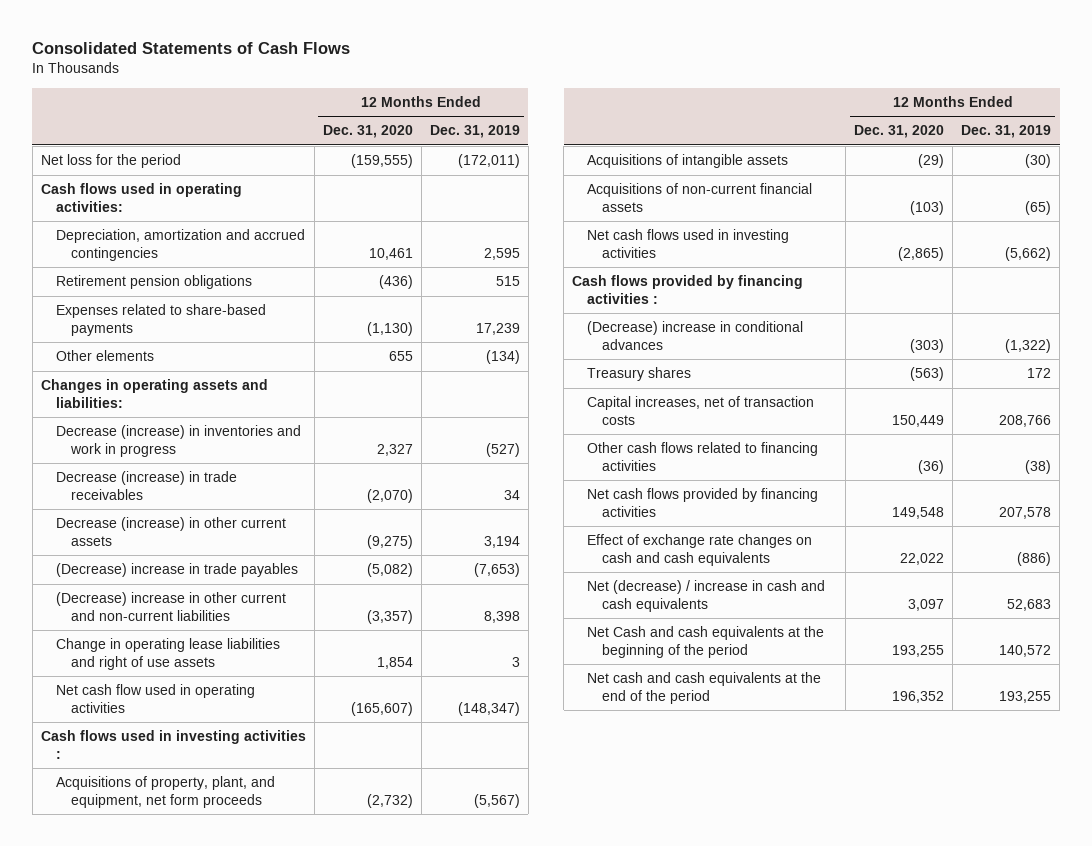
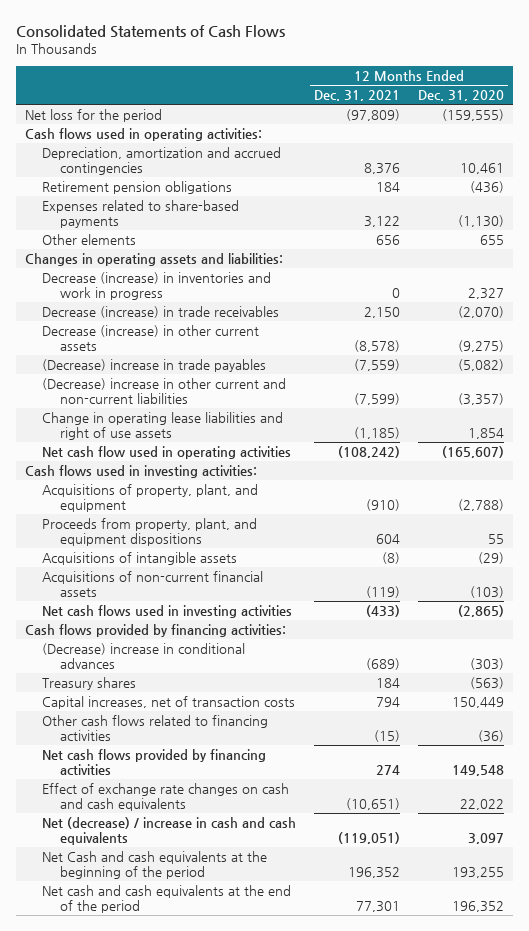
- | 12 Months Ended Dec. 31, 2020 | 12 Months Ended Dec. 31, 2019
+ | 12 Months Ended Dec. 31, 2021 | 12 Months Ended Dec. 31, 2020
- Cash flows used in investing activities :
- Acquisitions of property, plant, and equipment, net form proceeds | (2,732) | (5,567)
+ Cash flows used in investing activities:
+ Acquisitions of property, plant, and equipment | (910) | (2,788)
+ Proceeds from property, plant, and equipment dispositions | 604 | 55
- Cash flows provided by financing activities :
+ Cash flows provided by financing activities:

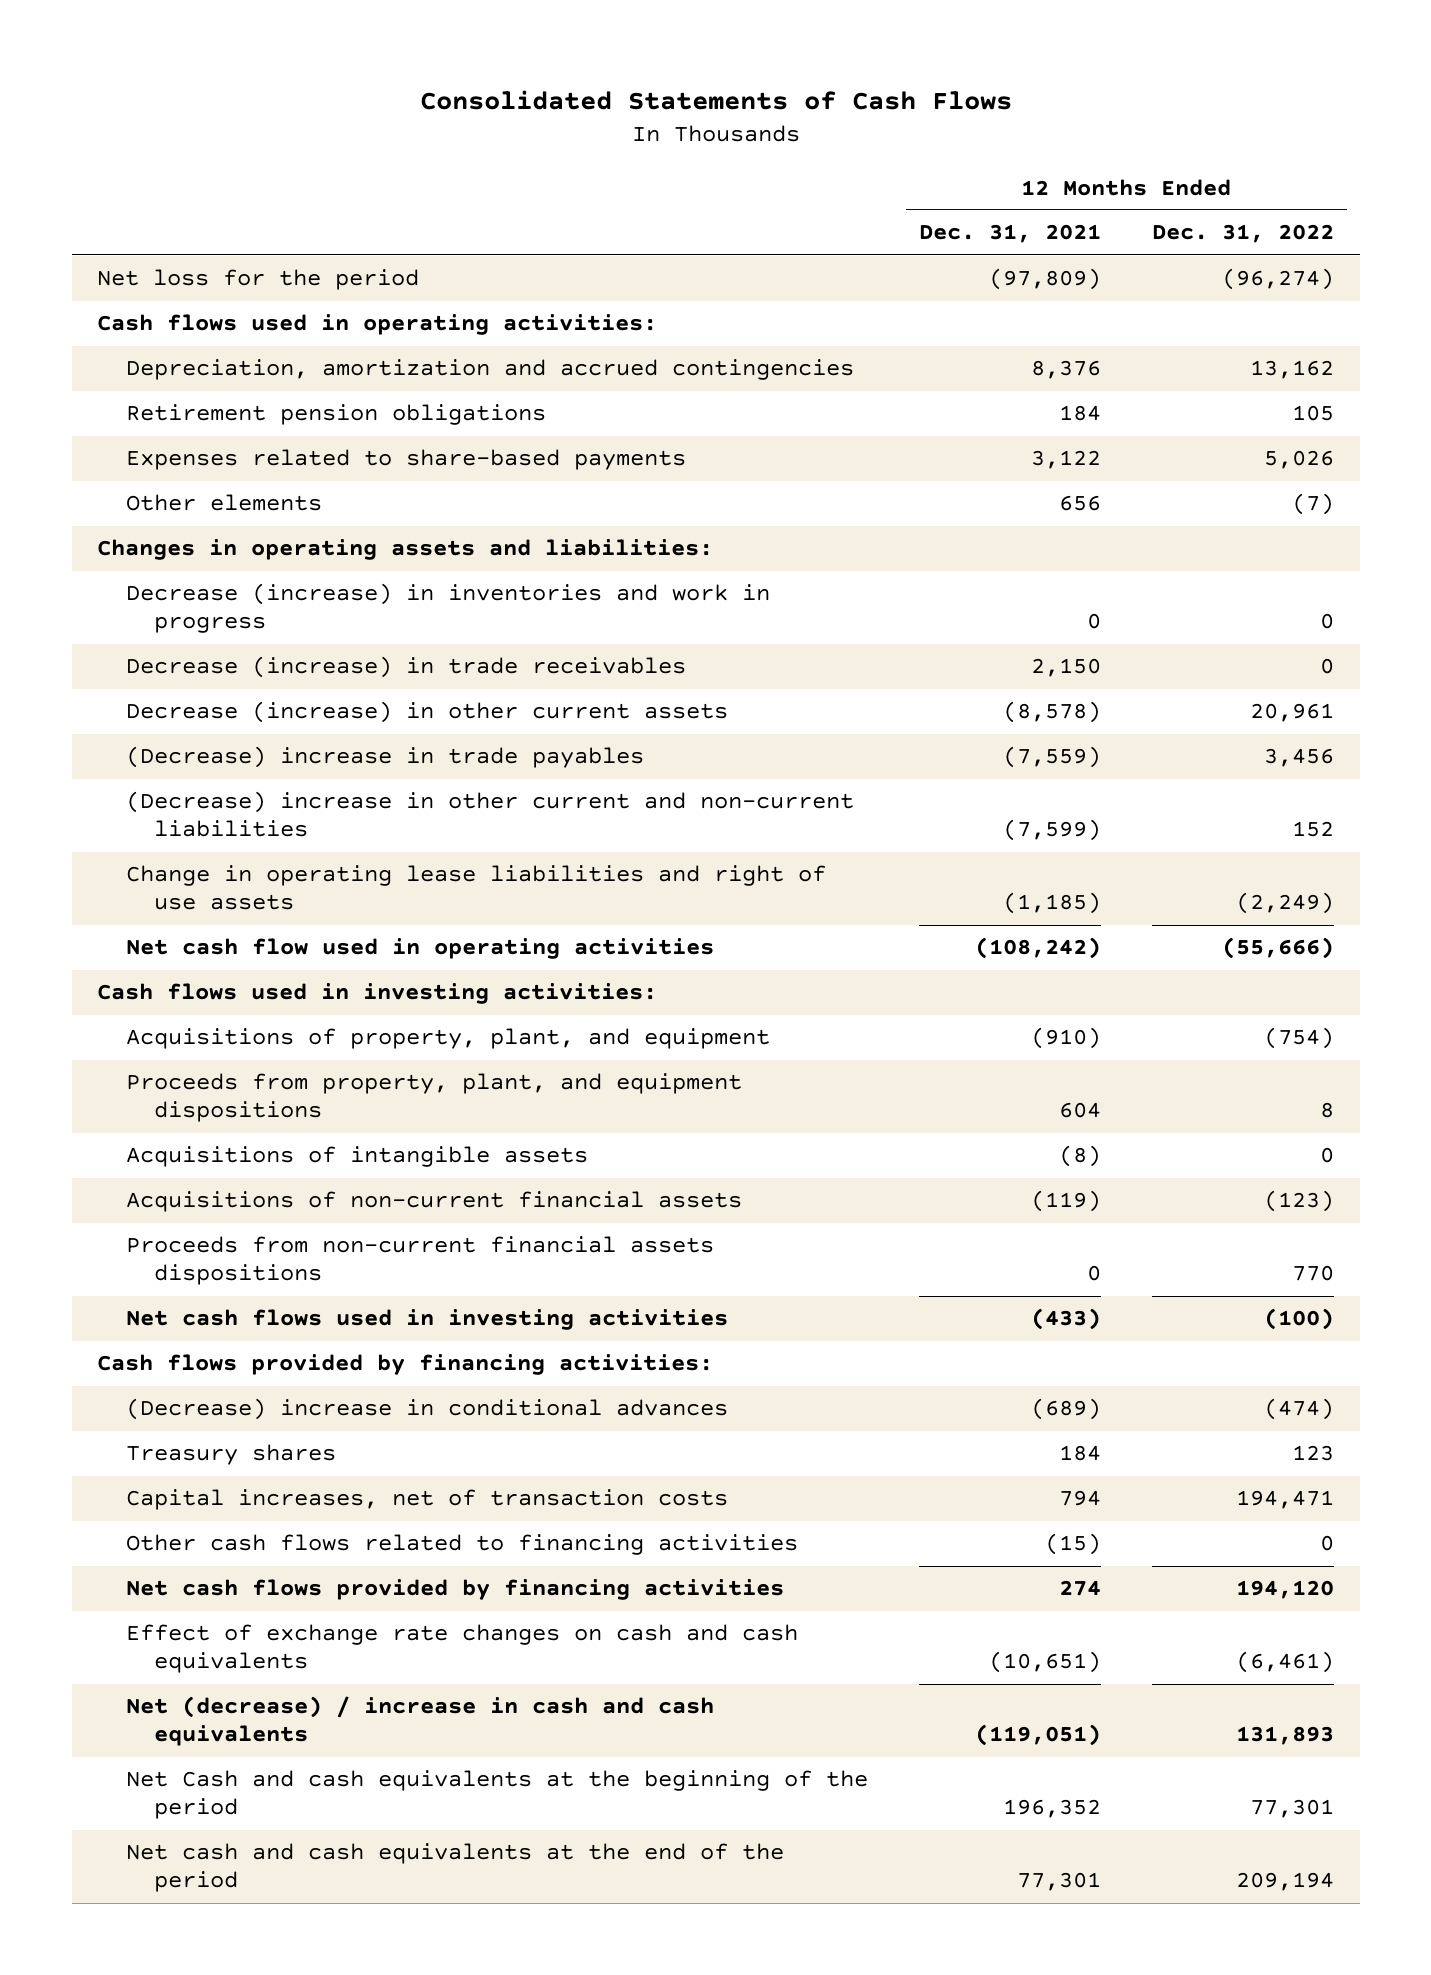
- | 12 Months Ended Dec. 31, 2021 | 12 Months Ended Dec. 31, 2020
+ | 12 Months Ended Dec. 31, 2021 | 12 Months Ended Dec. 31, 2022
+ Proceeds from non-current financial assets dispositions | 0 | 770

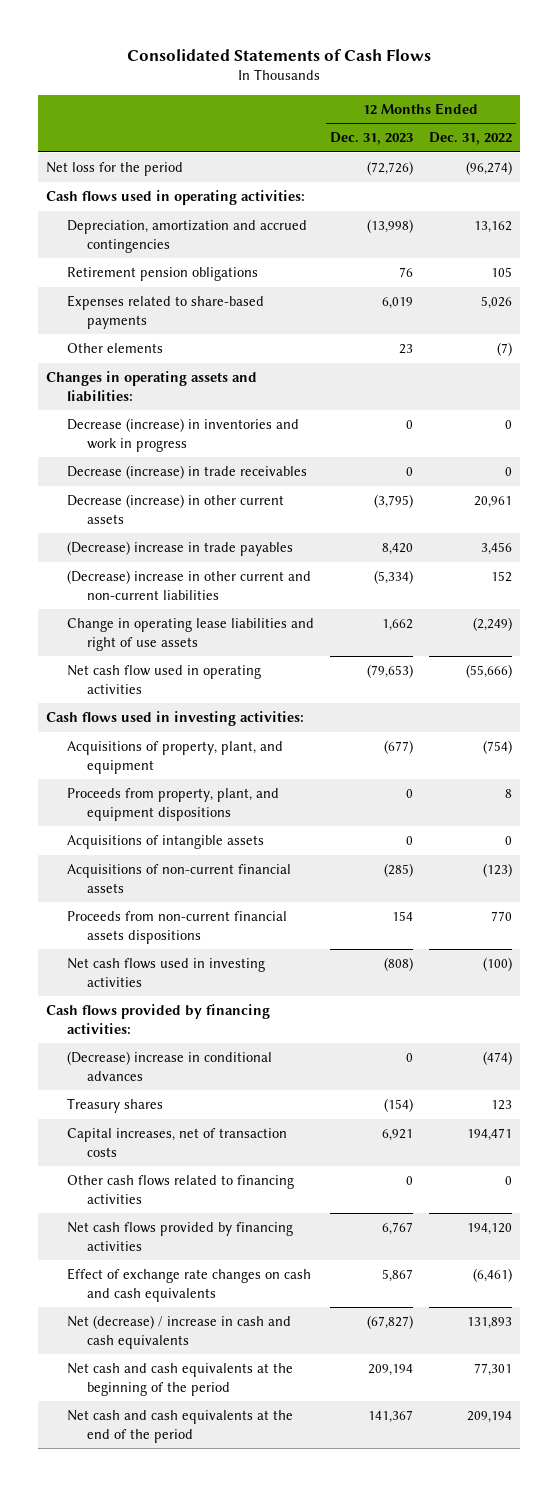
- | 12 Months Ended Dec. 31, 2021 | 12 Months Ended Dec. 31, 2022
+ | 12 Months Ended Dec. 31, 2023 | 12 Months Ended Dec. 31, 2022
- Net Cash and cash equivalents at the beginning of the period | 196,352 | 77,301
+ Net cash and cash equivalents at the beginning of the period | 209,194 | 77,301

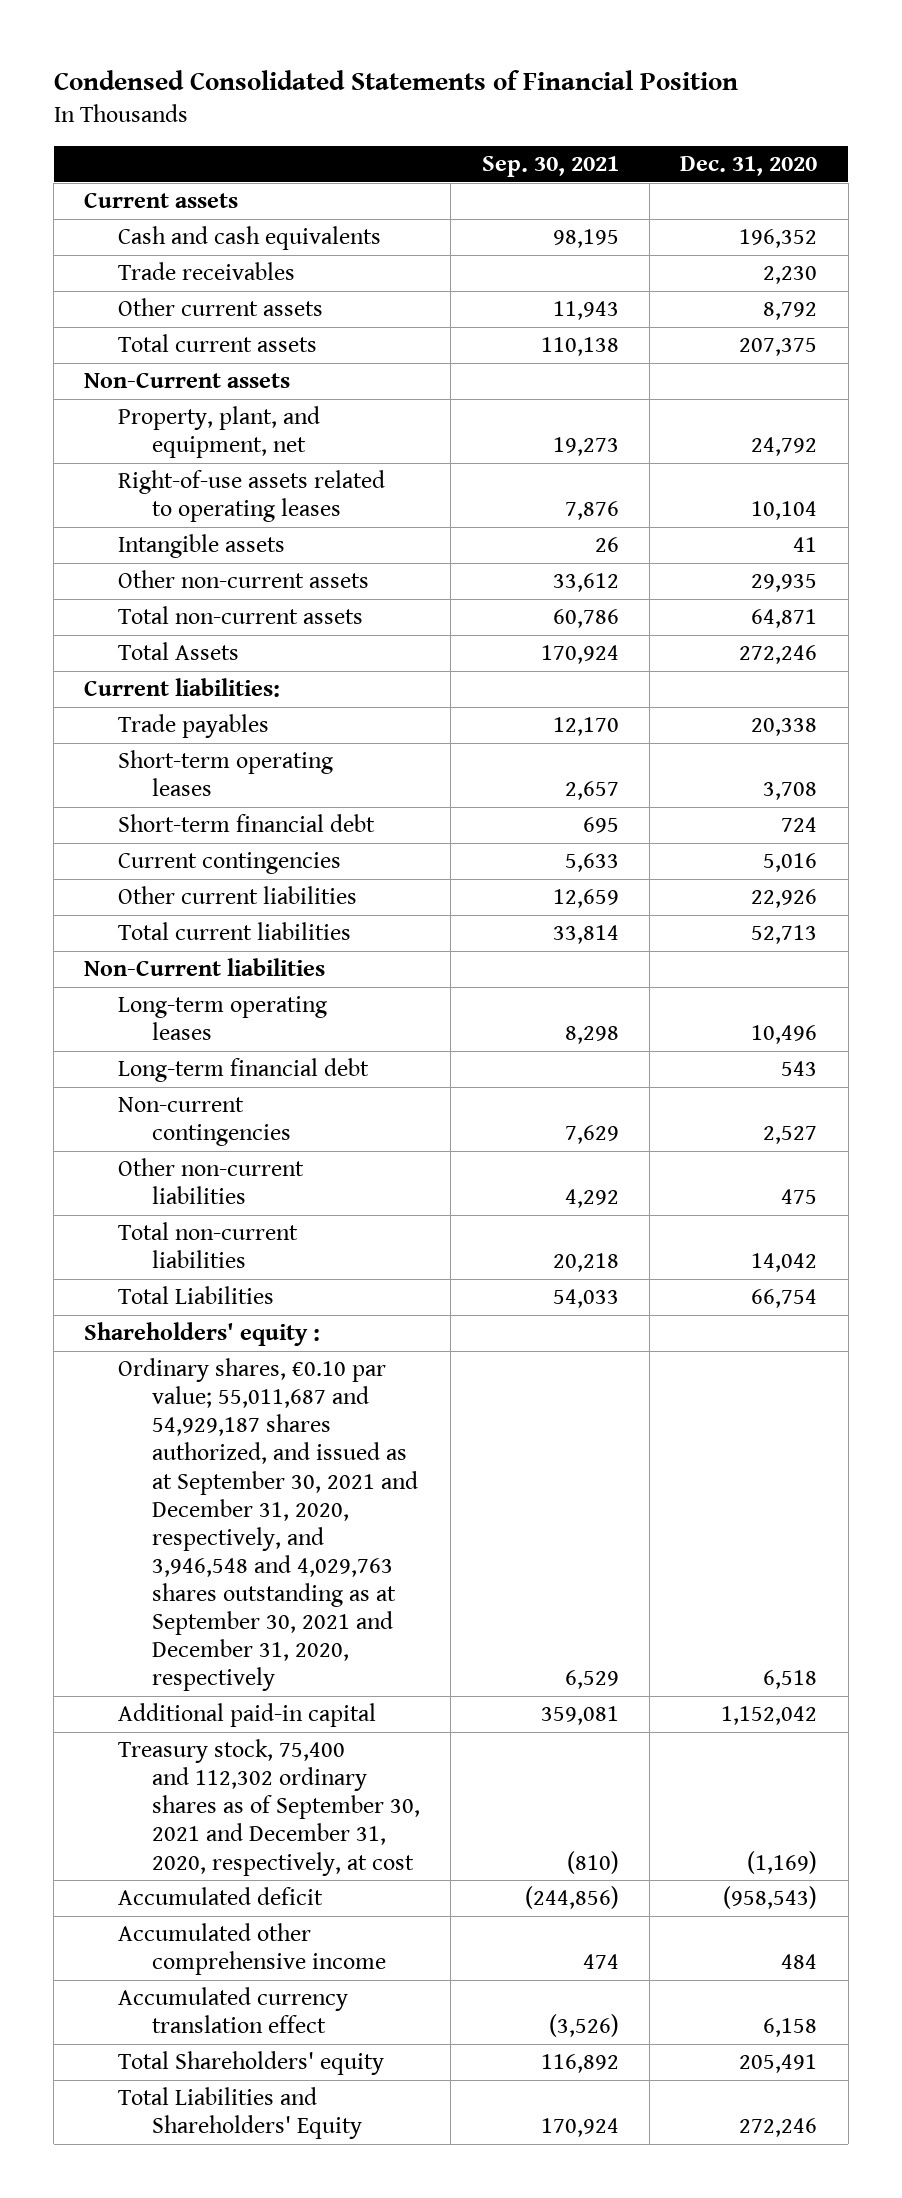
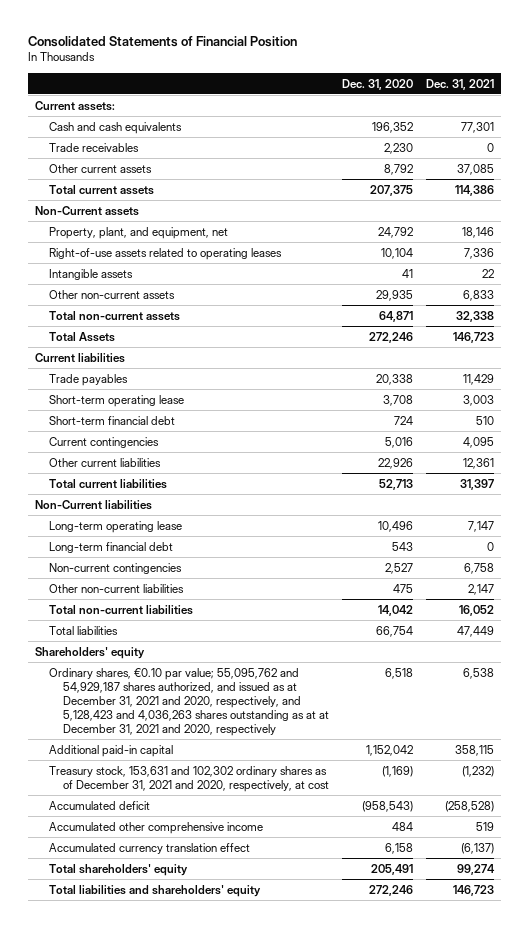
- Condensed Consolidated Statements of Financial Position
+ Consolidated Statements of Financial Position
- | Sep. 30, 2021 | Dec. 31, 2020
+ | Dec. 31, 2020 | Dec. 31, 2021
- Current assets
+ Current assets:
- Current liabilities:
+ Current liabilities
- Short-term operating leases | 2,657 | 3,708
+ Short-term operating lease | 3,708 | 3,003
- Long-term operating leases | 8,298 | 10,496
+ Long-term operating lease | 10,496 | 7,147
- Total Liabilities | 54,033 | 66,754
- Shareholders' equity :
- Ordinary shares, €0.10 par value; 55,011,687 and 54,929,187 shares authorized, and issued as at September 30, 2021 and December 31, 2020, respectively, and 3,946,548 and 4,029,763 shares outstanding as at September 30, 2021 and December 31, 2020, respectively | 6,529 | 6,518
+ Total liabilities | 66,754 | 47,449
+ Shareholders' equity
+ Ordinary shares, €0.10 par value; 55,095,762 and 54,929,187 shares authorized, and issued as at December 31, 2021 and 2020, respectively, and 5,128,423 and 4,036,263 shares outstanding as at at December 31, 2021 and 2020, respectively | 6,518 | 6,538
- Treasury stock, 75,400 and 112,302 ordinary shares as of September 30, 2021 and December 31, 2020, respectively, at cost | (810) | (1,169)
+ Treasury stock, 153,631 and 102,302 ordinary shares as of December 31, 2021 and 2020, respectively, at cost | (1,169) | (1,232)
- Total Shareholders' equity | 116,892 | 205,491
- Total Liabilities and Shareholders' Equity | 170,924 | 272,246
+ Total shareholders' equity | 205,491 | 99,274
+ Total liabilities and shareholders' equity | 272,246 | 146,723

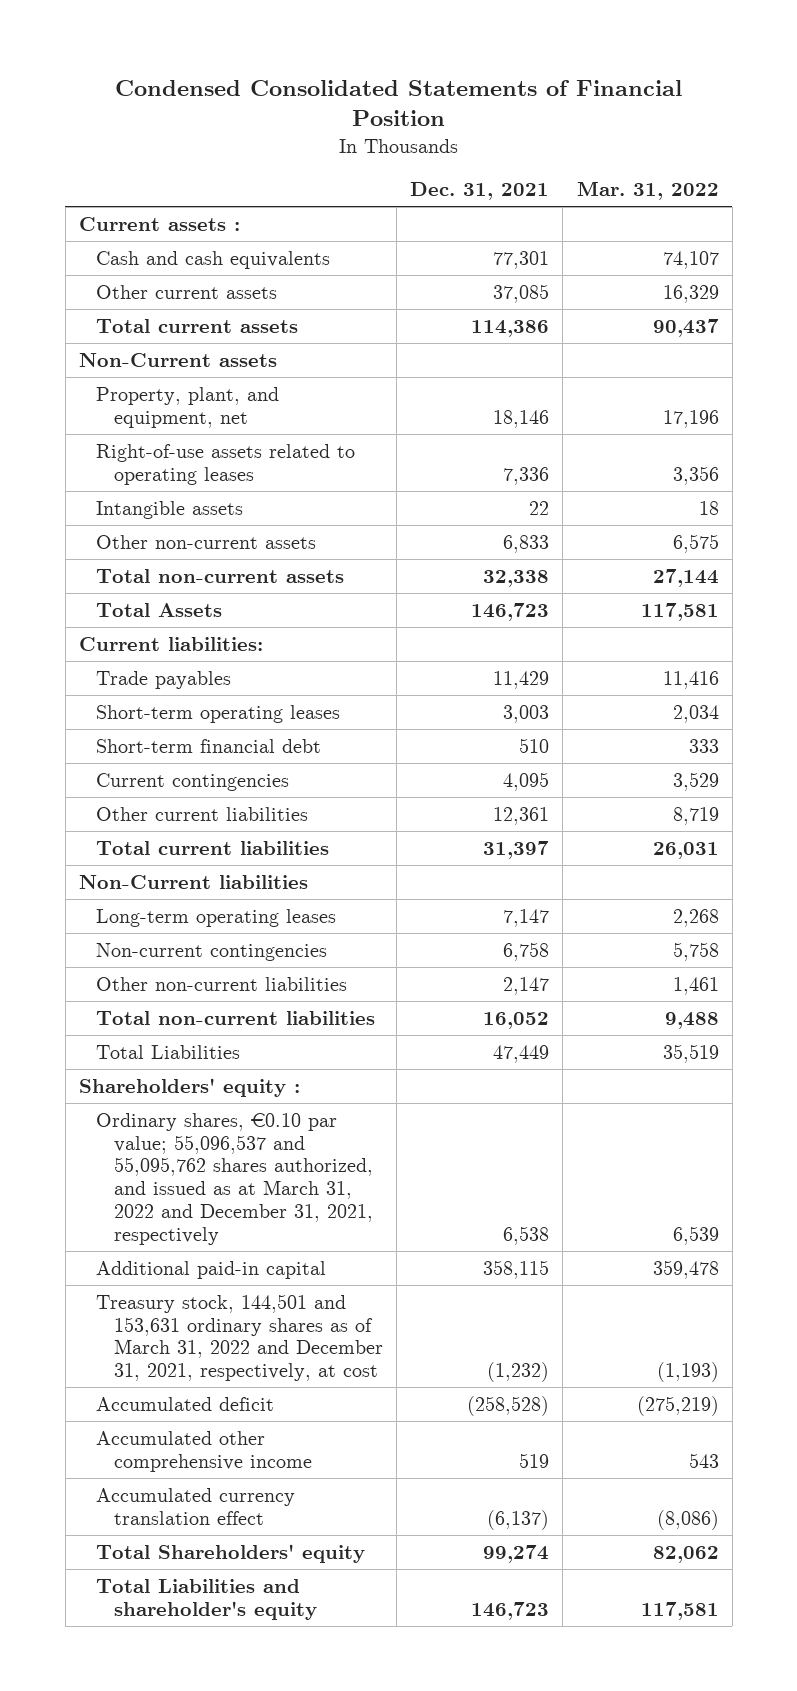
- Consolidated Statements of Financial Position
+ Condensed Consolidated Statements of Financial Position
- | Dec. 31, 2020 | Dec. 31, 2021
+ | Dec. 31, 2021 | Mar. 31, 2022
- Current assets:
+ Current assets :
- Trade receivables | 2,230 | 0
- Current liabilities
+ Current liabilities:
- Short-term operating lease | 3,708 | 3,003
+ Short-term operating leases | 3,003 | 2,034
- Long-term operating lease | 10,496 | 7,147
- Long-term financial debt | 543 | 0
+ Long-term operating leases | 7,147 | 2,268
- Total liabilities | 66,754 | 47,449
- Shareholders' equity
- Ordinary shares, €0.10 par value; 55,095,762 and 54,929,187 shares authorized, and issued as at December 31, 2021 and 2020, respectively, and 5,128,423 and 4,036,263 shares outstanding as at at December 31, 2021 and 2020, respectively | 6,518 | 6,538
+ Total Liabilities | 47,449 | 35,519
+ Shareholders' equity :
+ Ordinary shares, €0.10 par value; 55,096,537 and 55,095,762 shares authorized, and issued as at March 31, 2022 and December 31, 2021, respectively | 6,538 | 6,539
- Treasury stock, 153,631 and 102,302 ordinary shares as of December 31, 2021 and 2020, respectively, at cost | (1,169) | (1,232)
+ Treasury stock, 144,501 and 153,631 ordinary shares as of March 31, 2022 and December 31, 2021, respectively, at cost | (1,232) | (1,193)
- Total shareholders' equity | 205,491 | 99,274
- Total liabilities and shareholders' equity | 272,246 | 146,723
+ Total Shareholders' equity | 99,274 | 82,062
+ Total Liabilities and shareholder's equity | 146,723 | 117,581

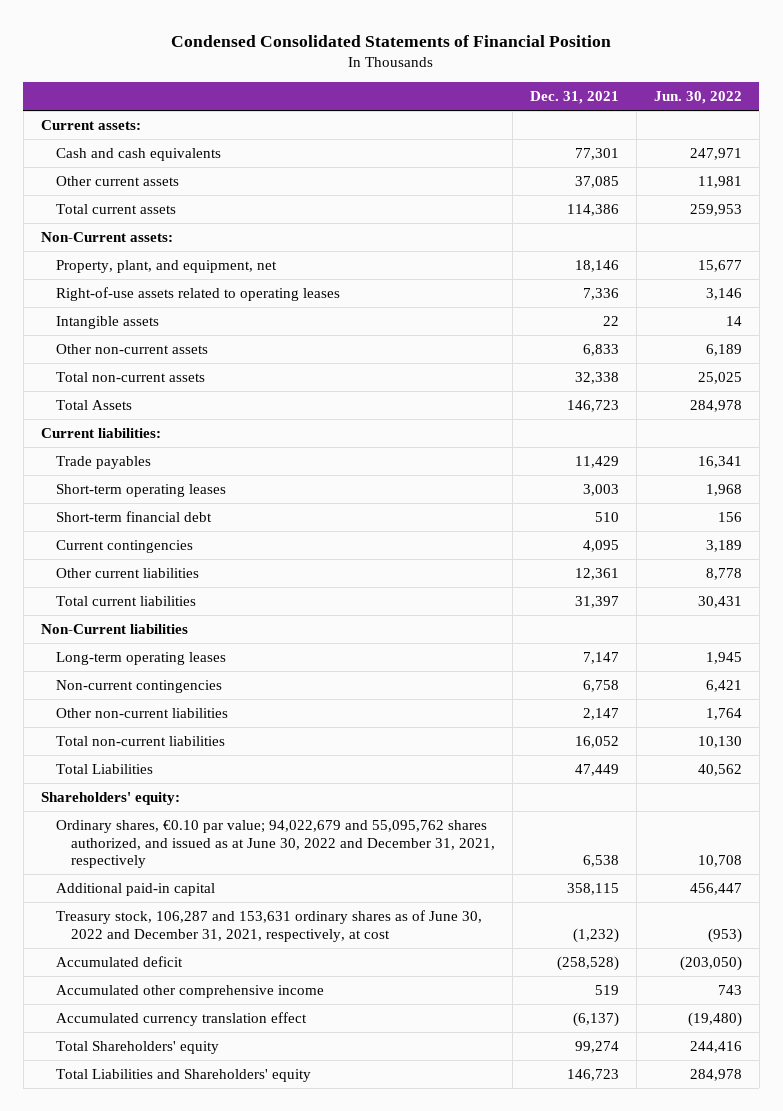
- | Dec. 31, 2021 | Mar. 31, 2022
+ | Dec. 31, 2021 | Jun. 30, 2022
- Current assets :
+ Current assets:
- Non-Current assets
+ Non-Current assets:
- Shareholders' equity :
- Ordinary shares, €0.10 par value; 55,096,537 and 55,095,762 shares authorized, and issued as at March 31, 2022 and December 31, 2021, respectively | 6,538 | 6,539
+ Shareholders' equity:
+ Ordinary shares, €0.10 par value; 94,022,679 and 55,095,762 shares authorized, and issued as at June 30, 2022 and December 31, 2021, respectively | 6,538 | 10,708
- Treasury stock, 144,501 and 153,631 ordinary shares as of March 31, 2022 and December 31, 2021, respectively, at cost | (1,232) | (1,193)
+ Treasury stock, 106,287 and 153,631 ordinary shares as of June 30, 2022 and December 31, 2021, respectively, at cost | (1,232) | (953)
- Total Liabilities and shareholder's equity | 146,723 | 117,581
+ Total Liabilities and Shareholders' equity | 146,723 | 284,978

